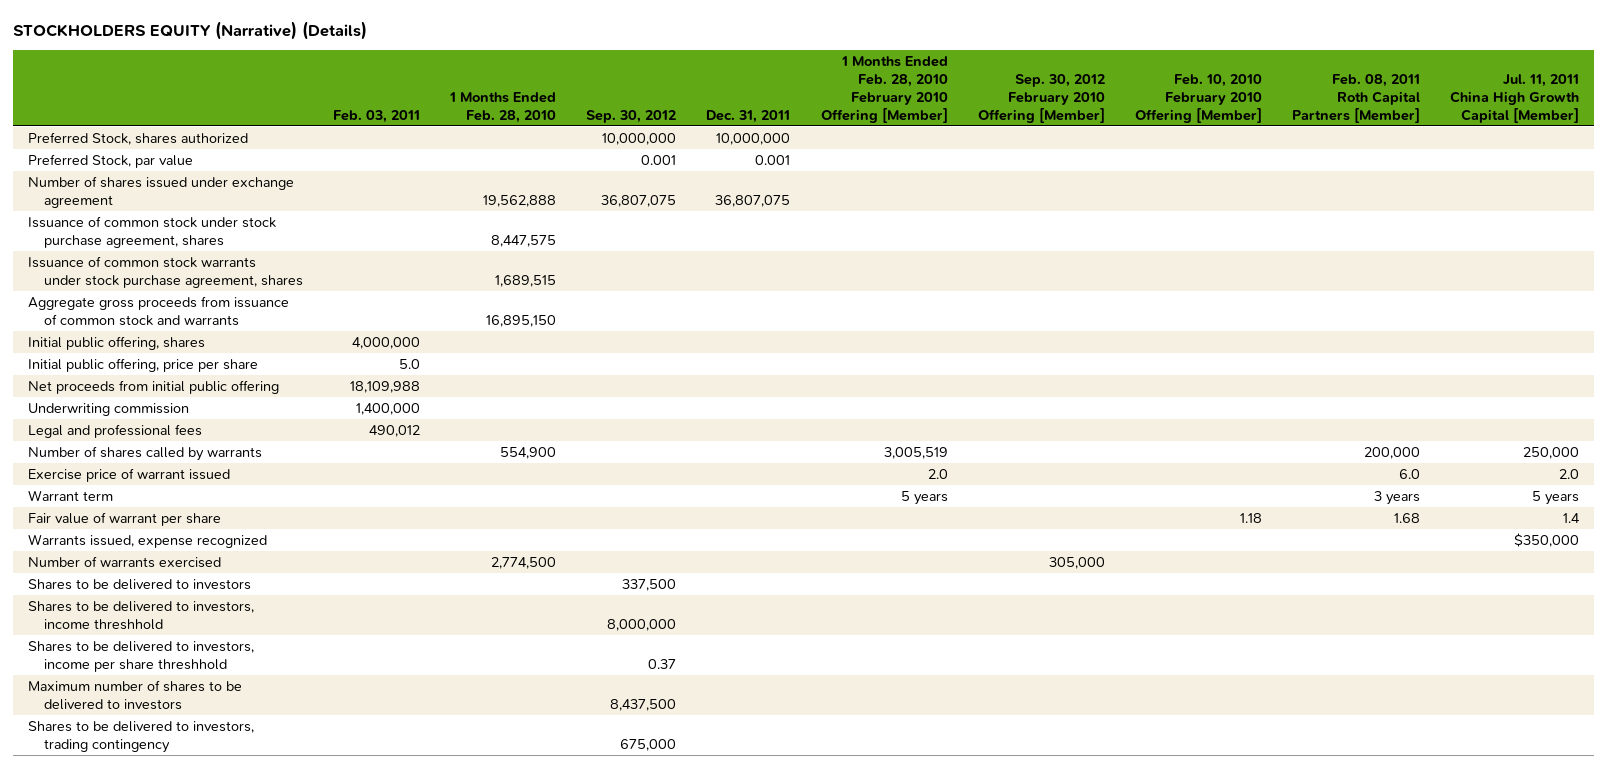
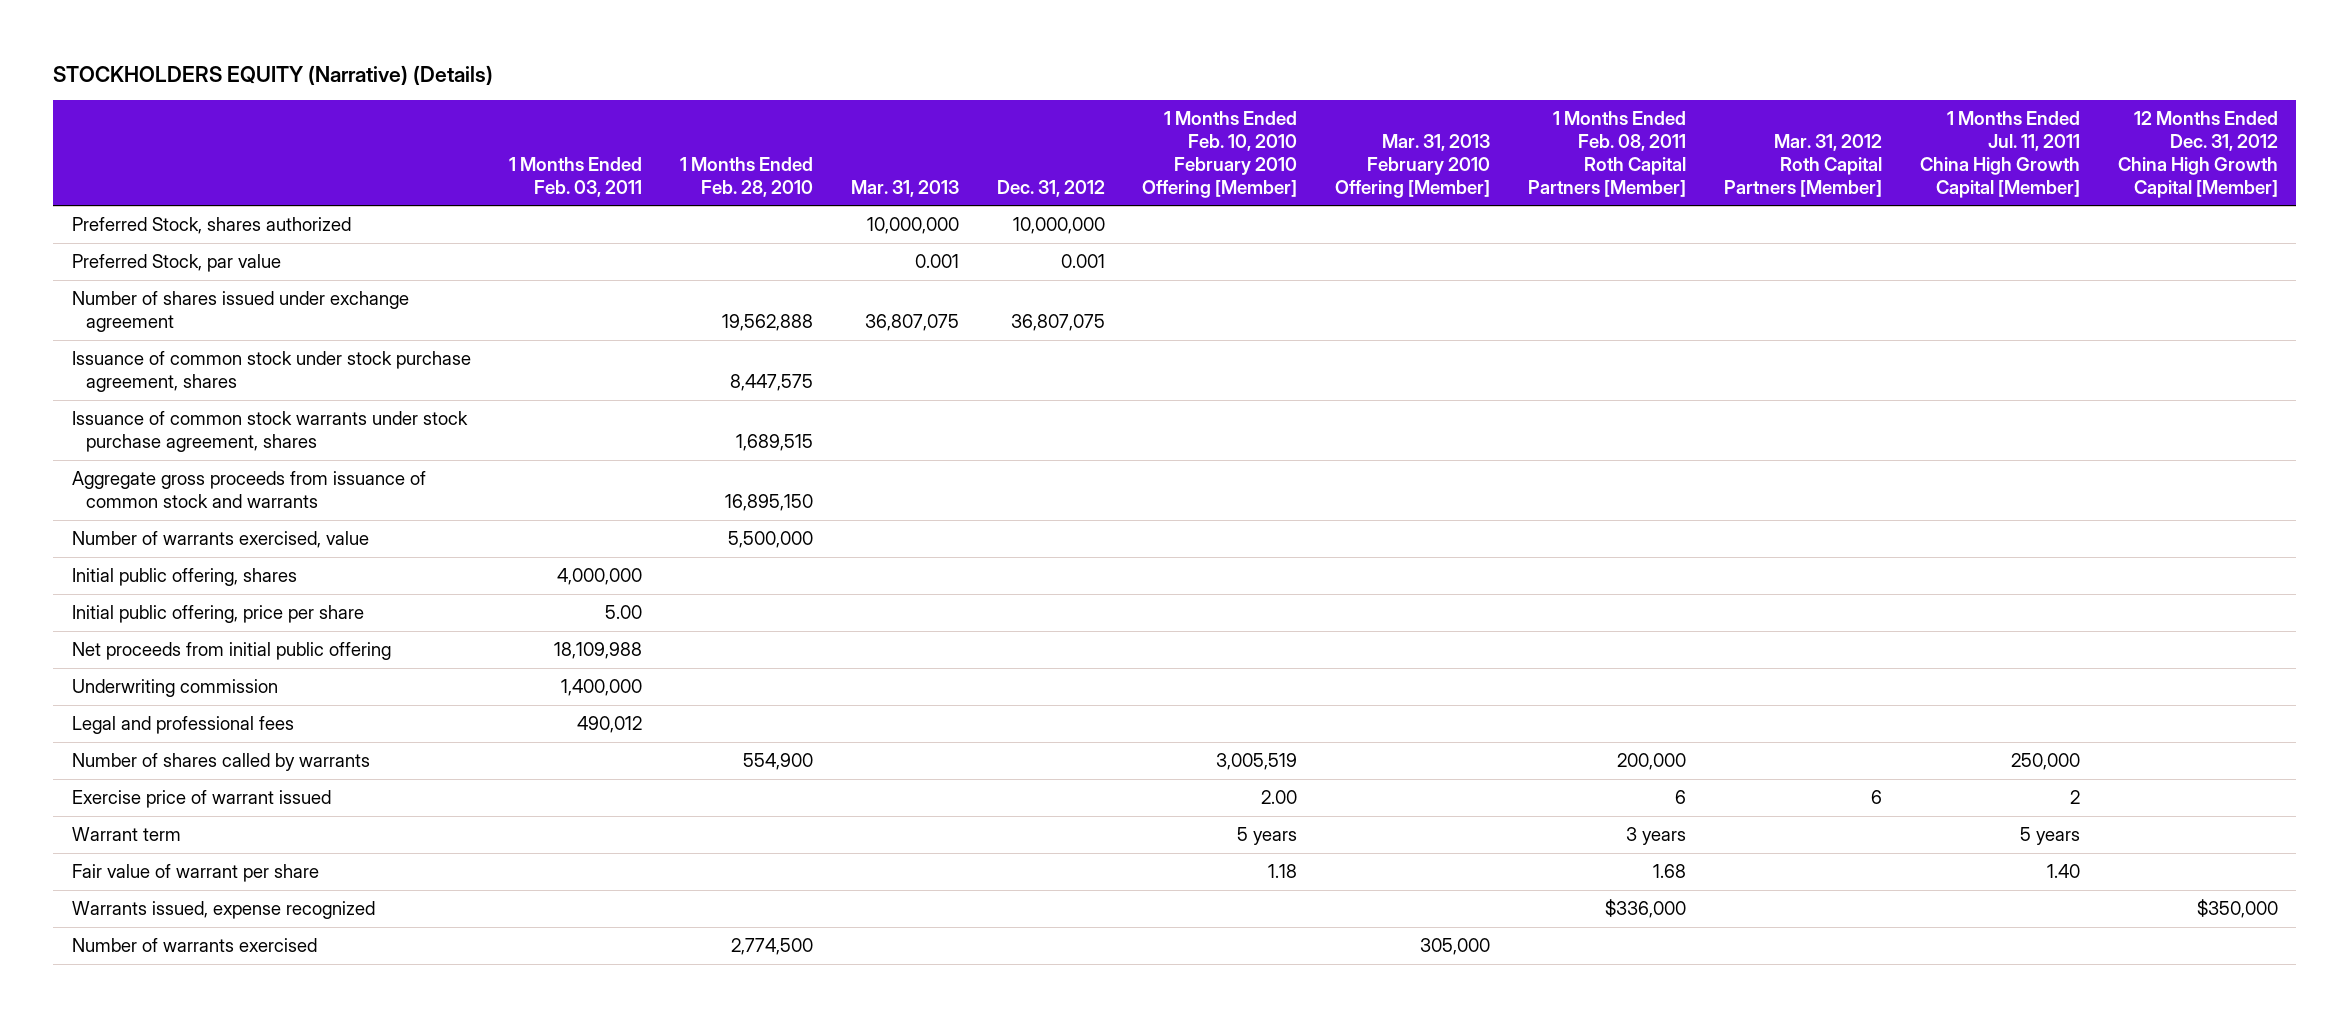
- | Feb. 03, 2011 | 1 Months Ended Feb. 28, 2010 | Sep. 30, 2012 | Dec. 31, 2011 | 1 Months Ended Feb. 28, 2010 February 2010 Offering [Member] | Sep. 30, 2012 February 2010 Offering [Member] | Feb. 10, 2010 February 2010 Offering [Member] | Feb. 08, 2011 Roth Capital Partners [Member] | Jul. 11, 2011 China High Growth Capital [Member]
+ | 1 Months Ended Feb. 03, 2011 | 1 Months Ended Feb. 28, 2010 | Mar. 31, 2013 | Dec. 31, 2012 | 1 Months Ended Feb. 10, 2010 February 2010 Offering [Member] | Mar. 31, 2013 February 2010 Offering [Member] | 1 Months Ended Feb. 08, 2011 Roth Capital Partners [Member] | Mar. 31, 2012 Roth Capital Partners [Member] | 1 Months Ended Jul. 11, 2011 China High Growth Capital [Member] | 12 Months Ended Dec. 31, 2012 China High Growth Capital [Member]
+ Number of warrants exercised, value | | 5,500,000 | | | | | | | |
- Shares to be delivered to investors | | | 337,500 | | | | | |
- Shares to be delivered to investors, income threshhold | | | 8,000,000 | | | | | |
- Shares to be delivered to investors, income per share threshhold | | | 0.37 | | | | | |
- Maximum number of shares to be delivered to investors | | | 8,437,500 | | | | | |
- Shares to be delivered to investors, trading contingency | | | 675,000 | | | | | |

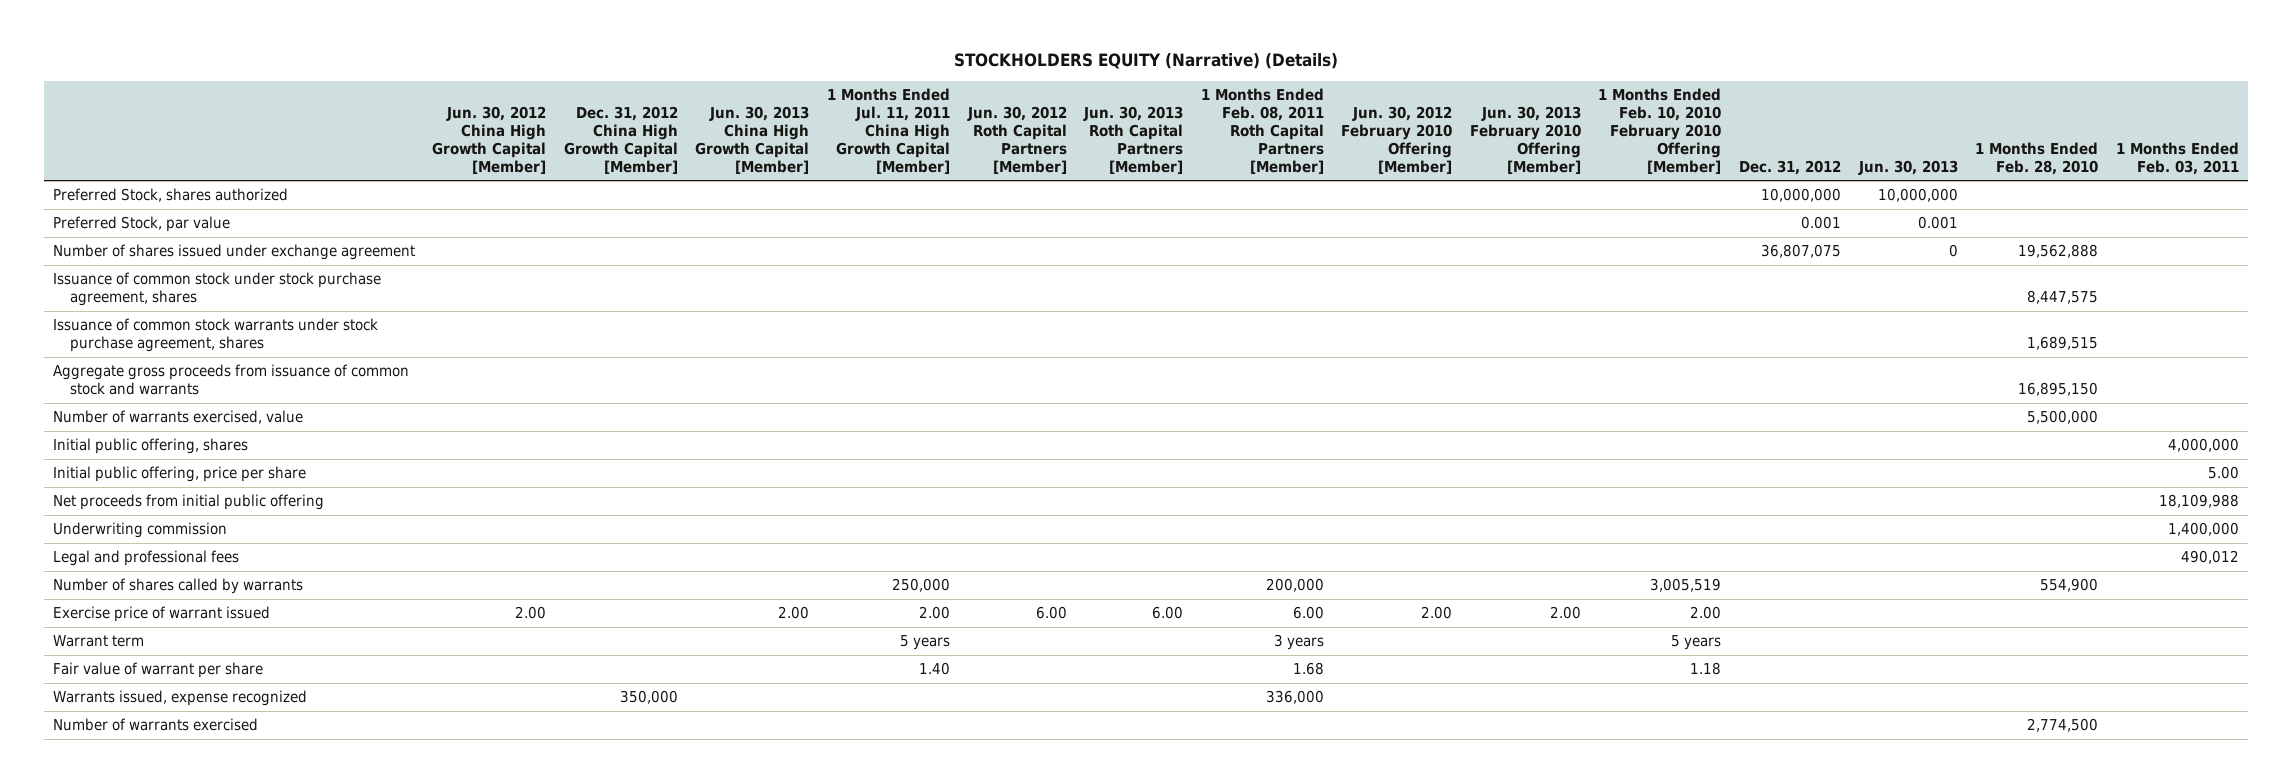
- | 1 Months Ended Feb. 03, 2011 | 1 Months Ended Feb. 28, 2010 | Mar. 31, 2013 | Dec. 31, 2012 | 1 Months Ended Feb. 10, 2010 February 2010 Offering [Member] | Mar. 31, 2013 February 2010 Offering [Member] | 1 Months Ended Feb. 08, 2011 Roth Capital Partners [Member] | Mar. 31, 2012 Roth Capital Partners [Member] | 1 Months Ended Jul. 11, 2011 China High Growth Capital [Member] | 12 Months Ended Dec. 31, 2012 China High Growth Capital [Member]
+ | Jun. 30, 2012 China High Growth Capital [Member] | Dec. 31, 2012 China High Growth Capital [Member] | Jun. 30, 2013 China High Growth Capital [Member] | 1 Months Ended Jul. 11, 2011 China High Growth Capital [Member] | Jun. 30, 2012 Roth Capital Partners [Member] | Jun. 30, 2013 Roth Capital Partners [Member] | 1 Months Ended Feb. 08, 2011 Roth Capital Partners [Member] | Jun. 30, 2012 February 2010 Offering [Member] | Jun. 30, 2013 February 2010 Offering [Member] | 1 Months Ended Feb. 10, 2010 February 2010 Offering [Member] | Dec. 31, 2012 | Jun. 30, 2013 | 1 Months Ended Feb. 28, 2010 | 1 Months Ended Feb. 03, 2011
- Exercise price of warrant issued | | | | | 2.00 | | 6 | 6 | 2 |
+ Exercise price of warrant issued | 2.00 | | 2.00 | 2.00 | 6.00 | 6.00 | 6.00 | 2.00 | 2.00 | 2.00 | | | |
- Warrants issued, expense recognized | | | | | | | $336,000 | | | $350,000
+ Warrants issued, expense recognized | | 350,000 | | | | | 336,000 | | | | | | |

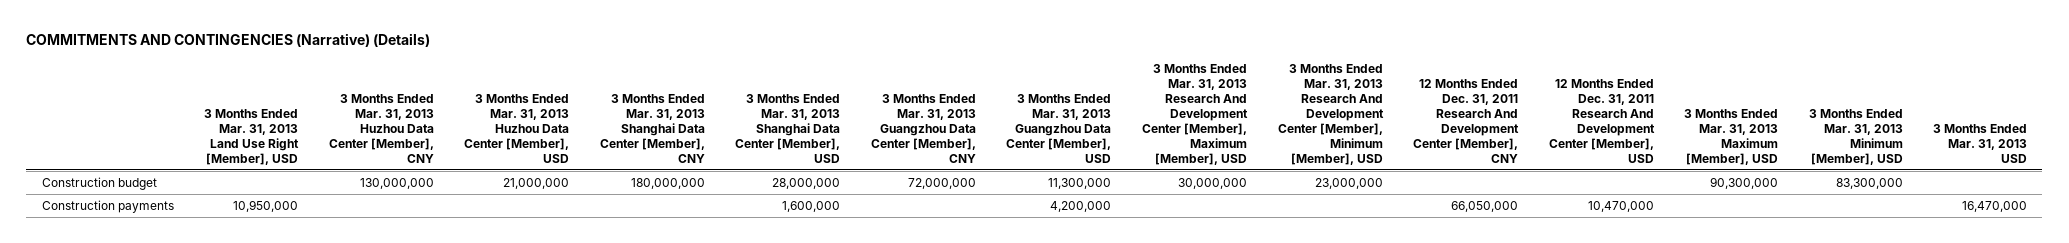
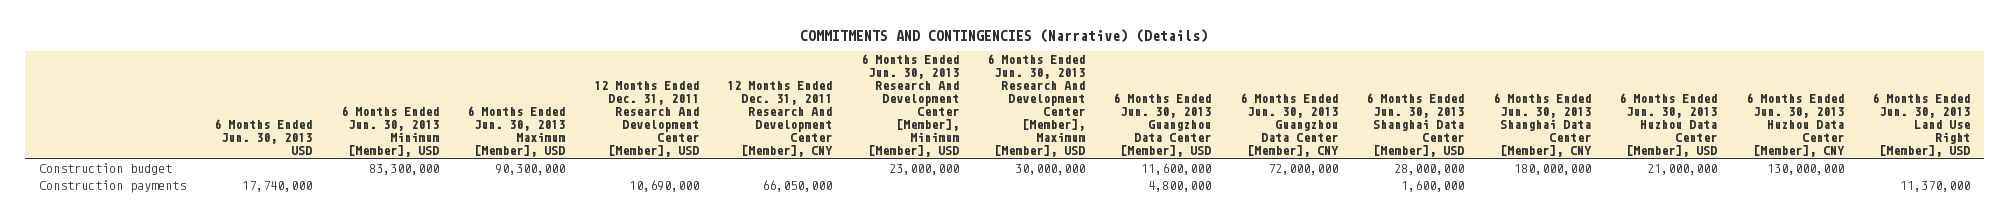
- | 3 Months Ended Mar. 31, 2013 Land Use Right [Member], USD | 3 Months Ended Mar. 31, 2013 Huzhou Data Center [Member], CNY | 3 Months Ended Mar. 31, 2013 Huzhou Data Center [Member], USD | 3 Months Ended Mar. 31, 2013 Shanghai Data Center [Member], CNY | 3 Months Ended Mar. 31, 2013 Shanghai Data Center [Member], USD | 3 Months Ended Mar. 31, 2013 Guangzhou Data Center [Member], CNY | 3 Months Ended Mar. 31, 2013 Guangzhou Data Center [Member], USD | 3 Months Ended Mar. 31, 2013 Research And Development Center [Member], Maximum [Member], USD | 3 Months Ended Mar. 31, 2013 Research And Development Center [Member], Minimum [Member], USD | 12 Months Ended Dec. 31, 2011 Research And Development Center [Member], CNY | 12 Months Ended Dec. 31, 2011 Research And Development Center [Member], USD | 3 Months Ended Mar. 31, 2013 Maximum [Member], USD | 3 Months Ended Mar. 31, 2013 Minimum [Member], USD | 3 Months Ended Mar. 31, 2013 USD
+ | 6 Months Ended Jun. 30, 2013 USD | 6 Months Ended Jun. 30, 2013 Minimum [Member], USD | 6 Months Ended Jun. 30, 2013 Maximum [Member], USD | 12 Months Ended Dec. 31, 2011 Research And Development Center [Member], USD | 12 Months Ended Dec. 31, 2011 Research And Development Center [Member], CNY | 6 Months Ended Jun. 30, 2013 Research And Development Center [Member], Minimum [Member], USD | 6 Months Ended Jun. 30, 2013 Research And Development Center [Member], Maximum [Member], USD | 6 Months Ended Jun. 30, 2013 Guangzhou Data Center [Member], USD | 6 Months Ended Jun. 30, 2013 Guangzhou Data Center [Member], CNY | 6 Months Ended Jun. 30, 2013 Shanghai Data Center [Member], USD | 6 Months Ended Jun. 30, 2013 Shanghai Data Center [Member], CNY | 6 Months Ended Jun. 30, 2013 Huzhou Data Center [Member], USD | 6 Months Ended Jun. 30, 2013 Huzhou Data Center [Member], CNY | 6 Months Ended Jun. 30, 2013 Land Use Right [Member], USD
- Construction payments | 10,950,000 | | | | 1,600,000 | | 4,200,000 | | | 66,050,000 | 10,470,000 | | | 16,470,000
+ Construction payments | 17,740,000 | | | 10,690,000 | 66,050,000 | | | 4,800,000 | | 1,600,000 | | | | 11,370,000

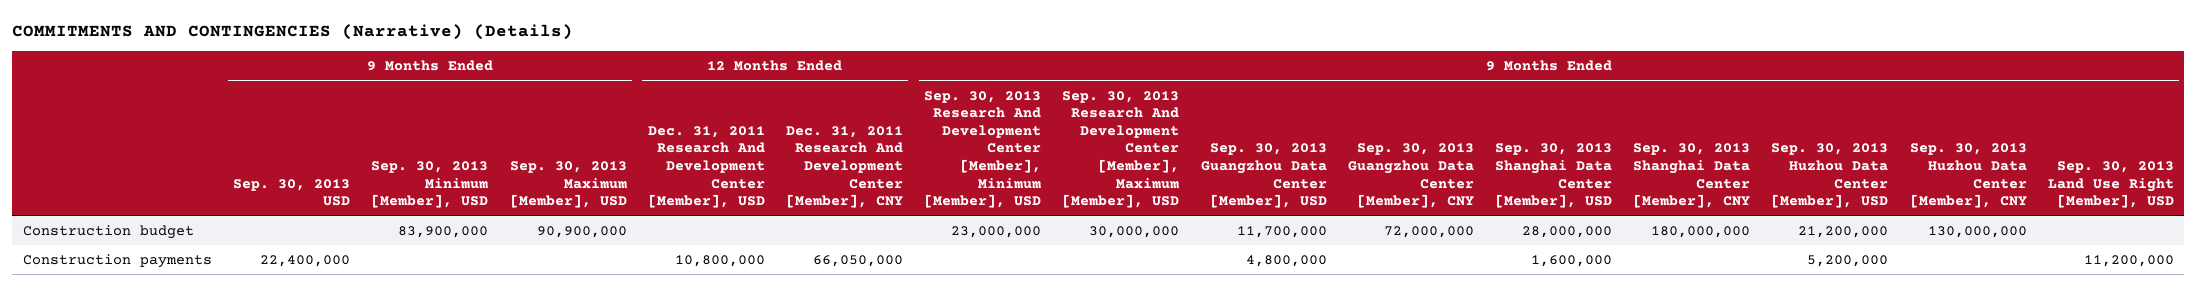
- | 6 Months Ended Jun. 30, 2013 USD | 6 Months Ended Jun. 30, 2013 Minimum [Member], USD | 6 Months Ended Jun. 30, 2013 Maximum [Member], USD | 12 Months Ended Dec. 31, 2011 Research And Development Center [Member], USD | 12 Months Ended Dec. 31, 2011 Research And Development Center [Member], CNY | 6 Months Ended Jun. 30, 2013 Research And Development Center [Member], Minimum [Member], USD | 6 Months Ended Jun. 30, 2013 Research And Development Center [Member], Maximum [Member], USD | 6 Months Ended Jun. 30, 2013 Guangzhou Data Center [Member], USD | 6 Months Ended Jun. 30, 2013 Guangzhou Data Center [Member], CNY | 6 Months Ended Jun. 30, 2013 Shanghai Data Center [Member], USD | 6 Months Ended Jun. 30, 2013 Shanghai Data Center [Member], CNY | 6 Months Ended Jun. 30, 2013 Huzhou Data Center [Member], USD | 6 Months Ended Jun. 30, 2013 Huzhou Data Center [Member], CNY | 6 Months Ended Jun. 30, 2013 Land Use Right [Member], USD
+ | 9 Months Ended Sep. 30, 2013 USD | 9 Months Ended Sep. 30, 2013 Minimum [Member], USD | 9 Months Ended Sep. 30, 2013 Maximum [Member], USD | 12 Months Ended Dec. 31, 2011 Research And Development Center [Member], USD | 12 Months Ended Dec. 31, 2011 Research And Development Center [Member], CNY | 9 Months Ended Sep. 30, 2013 Research And Development Center [Member], Minimum [Member], USD | 9 Months Ended Sep. 30, 2013 Research And Development Center [Member], Maximum [Member], USD | 9 Months Ended Sep. 30, 2013 Guangzhou Data Center [Member], USD | 9 Months Ended Sep. 30, 2013 Guangzhou Data Center [Member], CNY | 9 Months Ended Sep. 30, 2013 Shanghai Data Center [Member], USD | 9 Months Ended Sep. 30, 2013 Shanghai Data Center [Member], CNY | 9 Months Ended Sep. 30, 2013 Huzhou Data Center [Member], USD | 9 Months Ended Sep. 30, 2013 Huzhou Data Center [Member], CNY | 9 Months Ended Sep. 30, 2013 Land Use Right [Member], USD
- Construction payments | 17,740,000 | | | 10,690,000 | 66,050,000 | | | 4,800,000 | | 1,600,000 | | | | 11,370,000
+ Construction payments | 22,400,000 | | | 10,800,000 | 66,050,000 | | | 4,800,000 | | 1,600,000 | | 5,200,000 | | 11,200,000

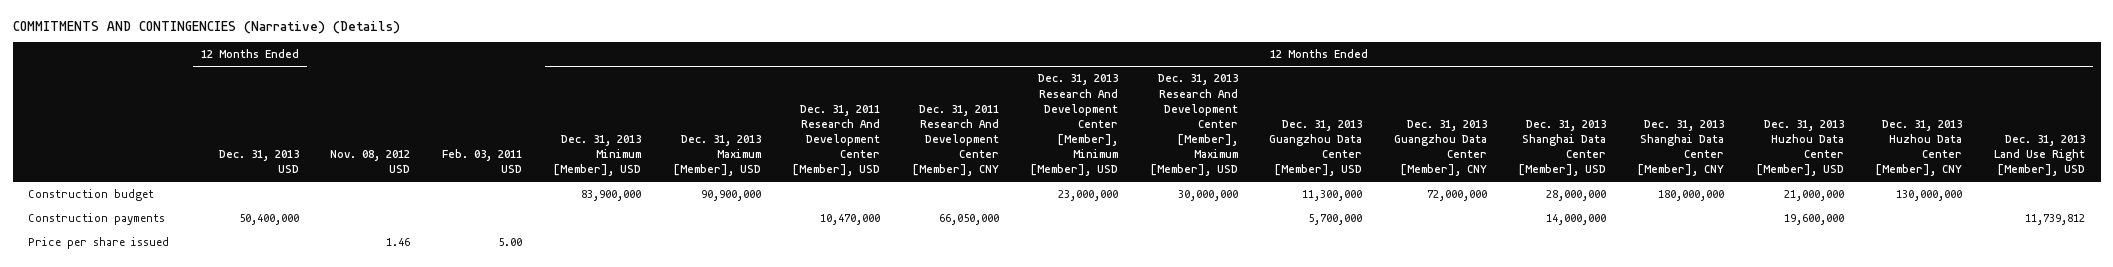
- | 9 Months Ended Sep. 30, 2013 USD | 9 Months Ended Sep. 30, 2013 Minimum [Member], USD | 9 Months Ended Sep. 30, 2013 Maximum [Member], USD | 12 Months Ended Dec. 31, 2011 Research And Development Center [Member], USD | 12 Months Ended Dec. 31, 2011 Research And Development Center [Member], CNY | 9 Months Ended Sep. 30, 2013 Research And Development Center [Member], Minimum [Member], USD | 9 Months Ended Sep. 30, 2013 Research And Development Center [Member], Maximum [Member], USD | 9 Months Ended Sep. 30, 2013 Guangzhou Data Center [Member], USD | 9 Months Ended Sep. 30, 2013 Guangzhou Data Center [Member], CNY | 9 Months Ended Sep. 30, 2013 Shanghai Data Center [Member], USD | 9 Months Ended Sep. 30, 2013 Shanghai Data Center [Member], CNY | 9 Months Ended Sep. 30, 2013 Huzhou Data Center [Member], USD | 9 Months Ended Sep. 30, 2013 Huzhou Data Center [Member], CNY | 9 Months Ended Sep. 30, 2013 Land Use Right [Member], USD
+ | 12 Months Ended Dec. 31, 2013 USD | Nov. 08, 2012 USD | Feb. 03, 2011 USD | 12 Months Ended Dec. 31, 2013 Minimum [Member], USD | 12 Months Ended Dec. 31, 2013 Maximum [Member], USD | 12 Months Ended Dec. 31, 2011 Research And Development Center [Member], USD | 12 Months Ended Dec. 31, 2011 Research And Development Center [Member], CNY | 12 Months Ended Dec. 31, 2013 Research And Development Center [Member], Minimum [Member], USD | 12 Months Ended Dec. 31, 2013 Research And Development Center [Member], Maximum [Member], USD | 12 Months Ended Dec. 31, 2013 Guangzhou Data Center [Member], USD | 12 Months Ended Dec. 31, 2013 Guangzhou Data Center [Member], CNY | 12 Months Ended Dec. 31, 2013 Shanghai Data Center [Member], USD | 12 Months Ended Dec. 31, 2013 Shanghai Data Center [Member], CNY | 12 Months Ended Dec. 31, 2013 Huzhou Data Center [Member], USD | 12 Months Ended Dec. 31, 2013 Huzhou Data Center [Member], CNY | 12 Months Ended Dec. 31, 2013 Land Use Right [Member], USD
- Construction payments | 22,400,000 | | | 10,800,000 | 66,050,000 | | | 4,800,000 | | 1,600,000 | | 5,200,000 | | 11,200,000
+ Construction payments | 50,400,000 | | | | | 10,470,000 | 66,050,000 | | | 5,700,000 | | 14,000,000 | | 19,600,000 | | 11,739,812
+ Price per share issued | | 1.46 | 5.00 | | | | | | | | | | | | |

